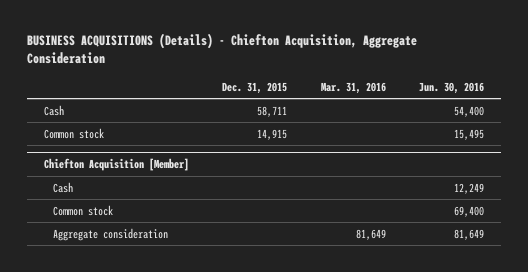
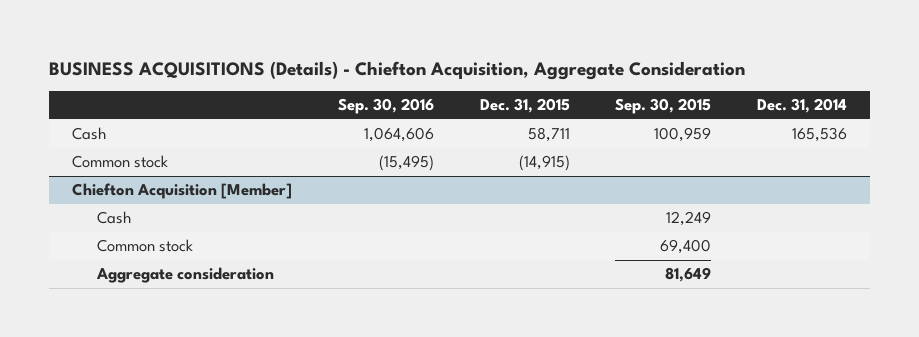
- | Dec. 31, 2015 | Mar. 31, 2016 | Jun. 30, 2016
+ | Sep. 30, 2016 | Dec. 31, 2015 | Sep. 30, 2015 | Dec. 31, 2014
- Common stock | 14,915 | | 15,495
+ Common stock | (15,495) | (14,915) | |

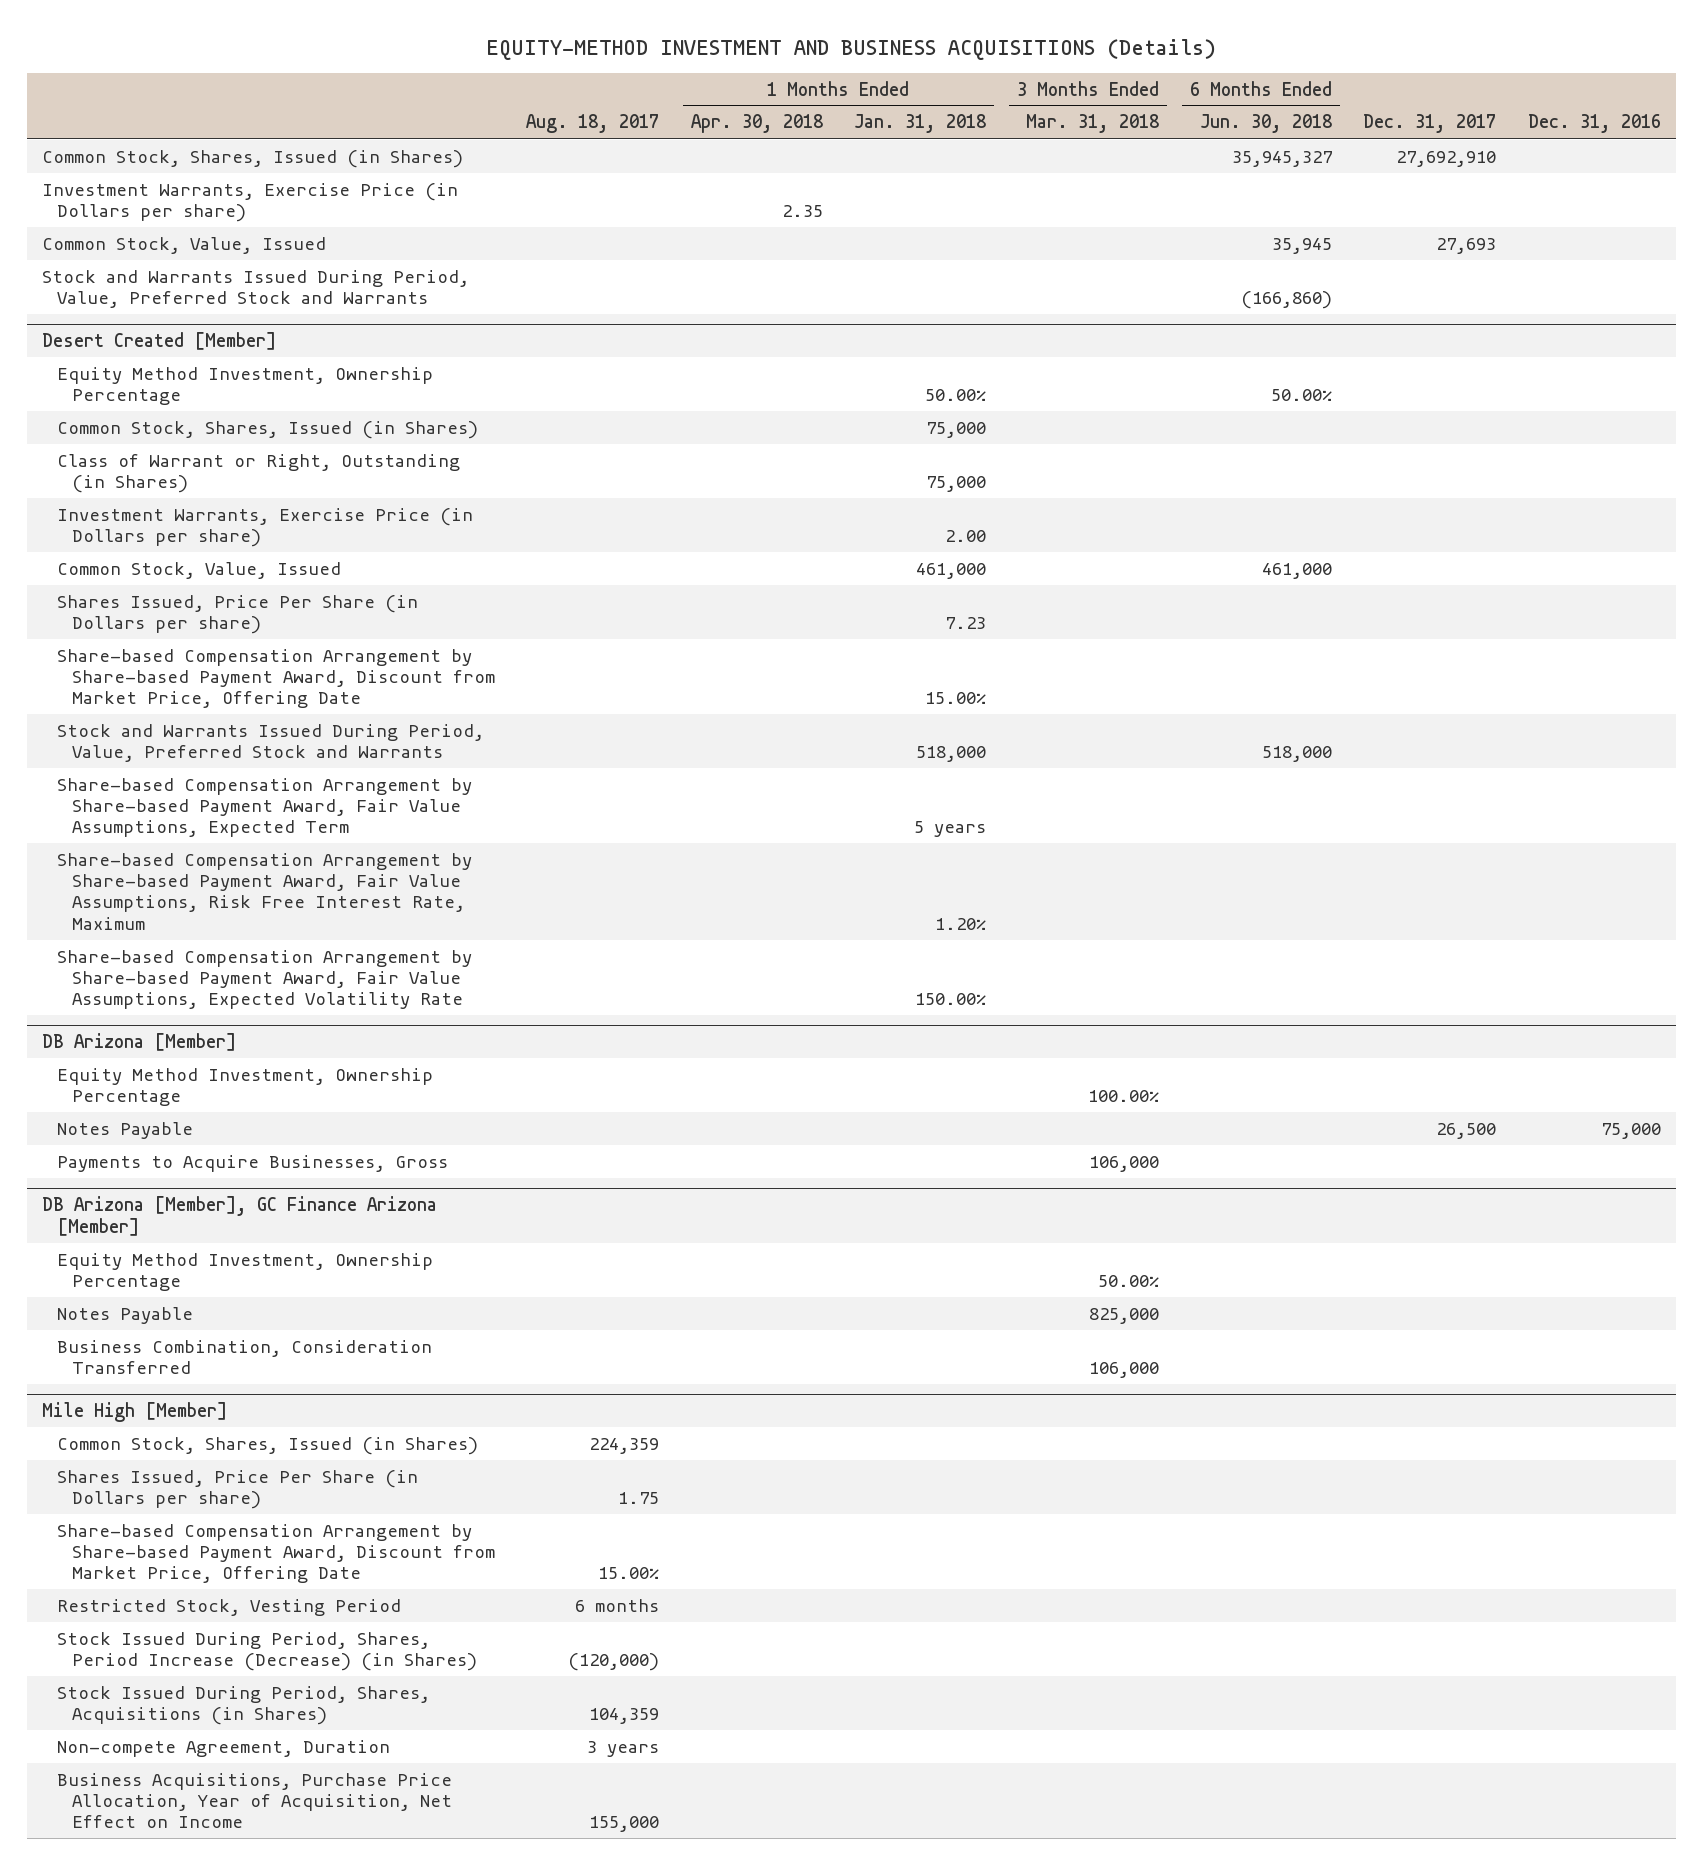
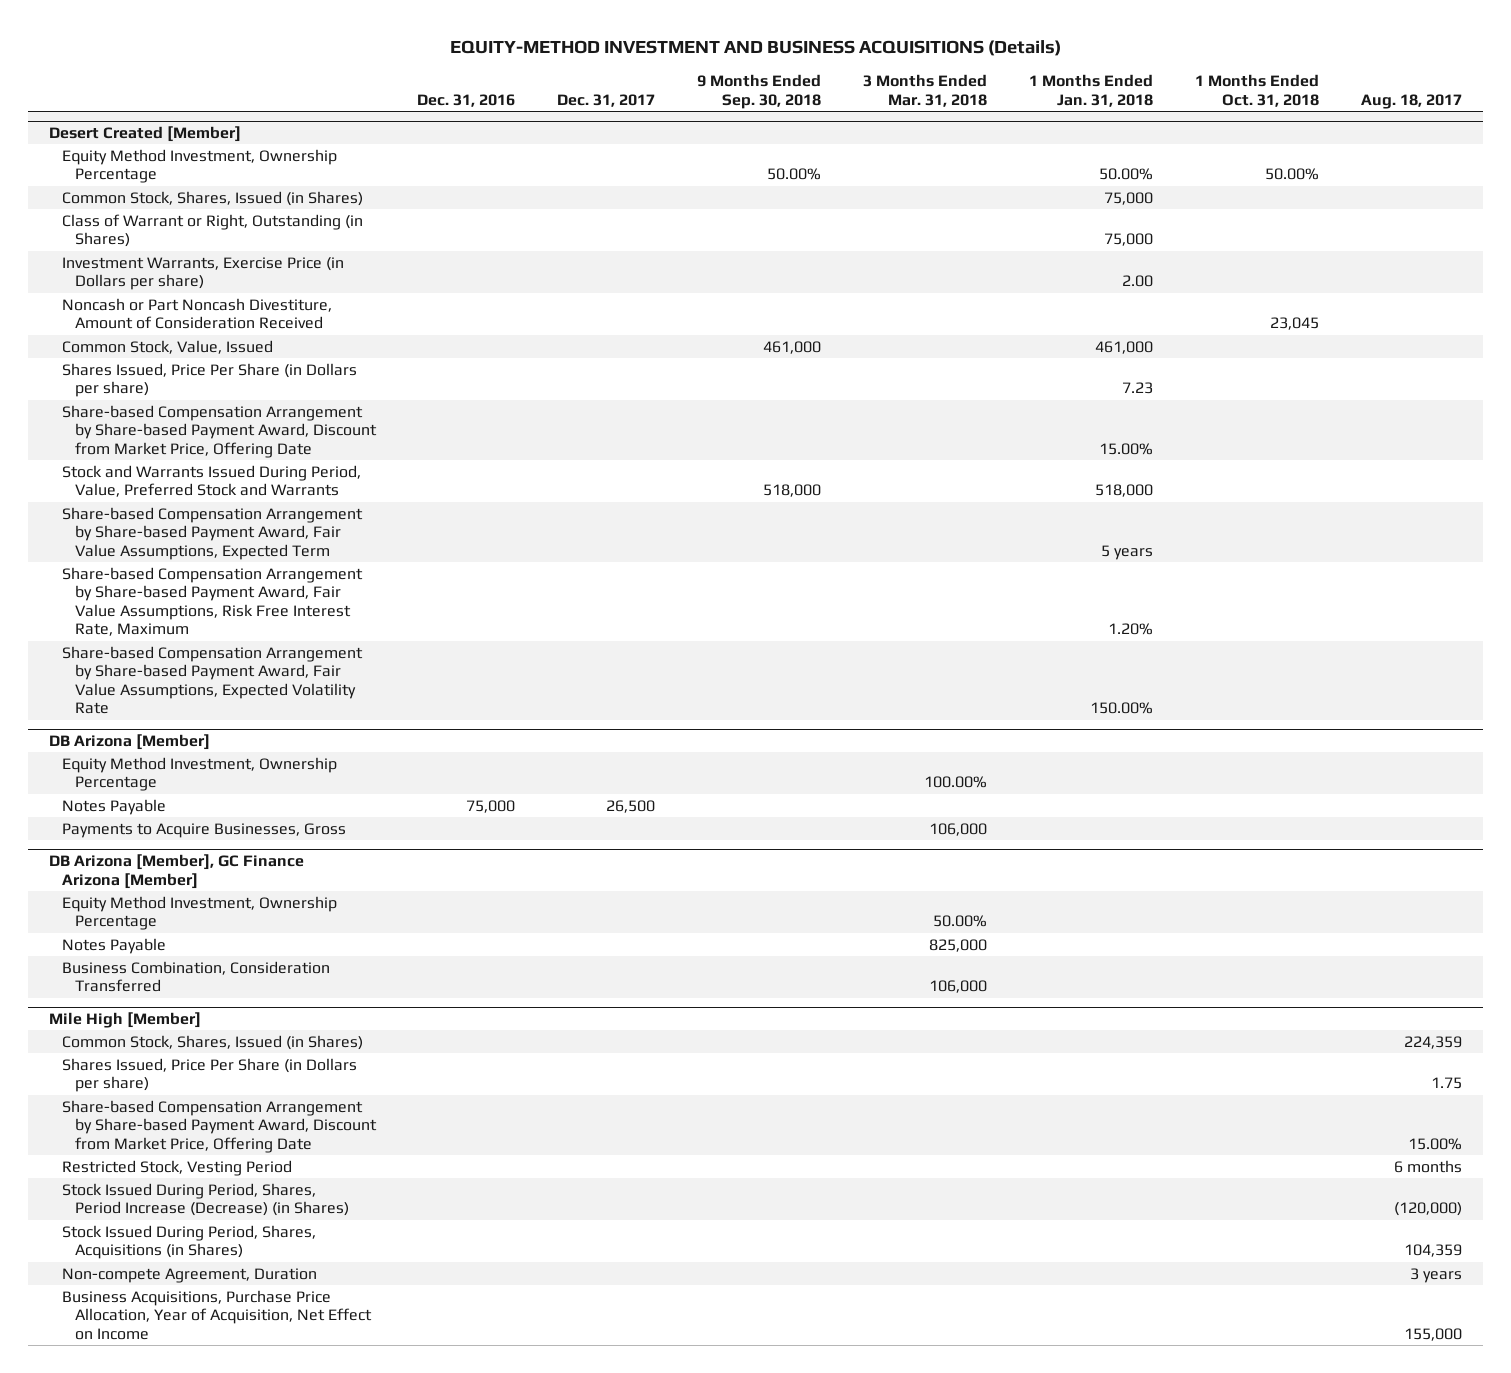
- | Aug. 18, 2017 | 1 Months Ended Apr. 30, 2018 | 1 Months Ended Jan. 31, 2018 | 3 Months Ended Mar. 31, 2018 | 6 Months Ended Jun. 30, 2018 | Dec. 31, 2017 | Dec. 31, 2016
+ | Dec. 31, 2016 | Dec. 31, 2017 | 9 Months Ended Sep. 30, 2018 | 3 Months Ended Mar. 31, 2018 | 1 Months Ended Jan. 31, 2018 | 1 Months Ended Oct. 31, 2018 | Aug. 18, 2017
- Common Stock, Shares, Issued (in Shares) | | | | | 35,945,327 | 27,692,910 |
- Investment Warrants, Exercise Price (in Dollars per share) | | 2.35 | | | | |
- Common Stock, Value, Issued | | | | | 35,945 | 27,693 |
- Stock and Warrants Issued During Period, Value, Preferred Stock and Warrants | | | | | (166,860) | |
@ Desert Created [Member]
+ Noncash or Part Noncash Divestiture, Amount of Consideration Received | | | | | | 23,045 |

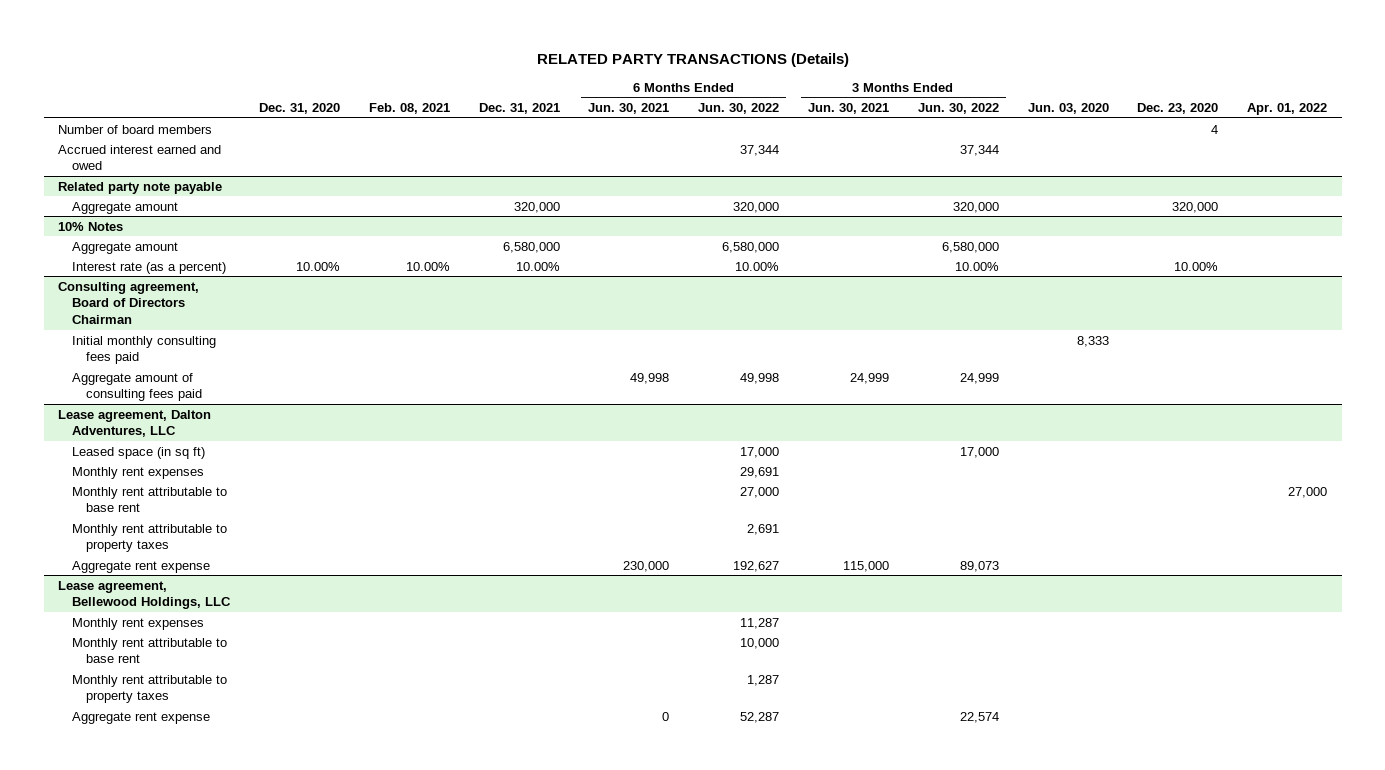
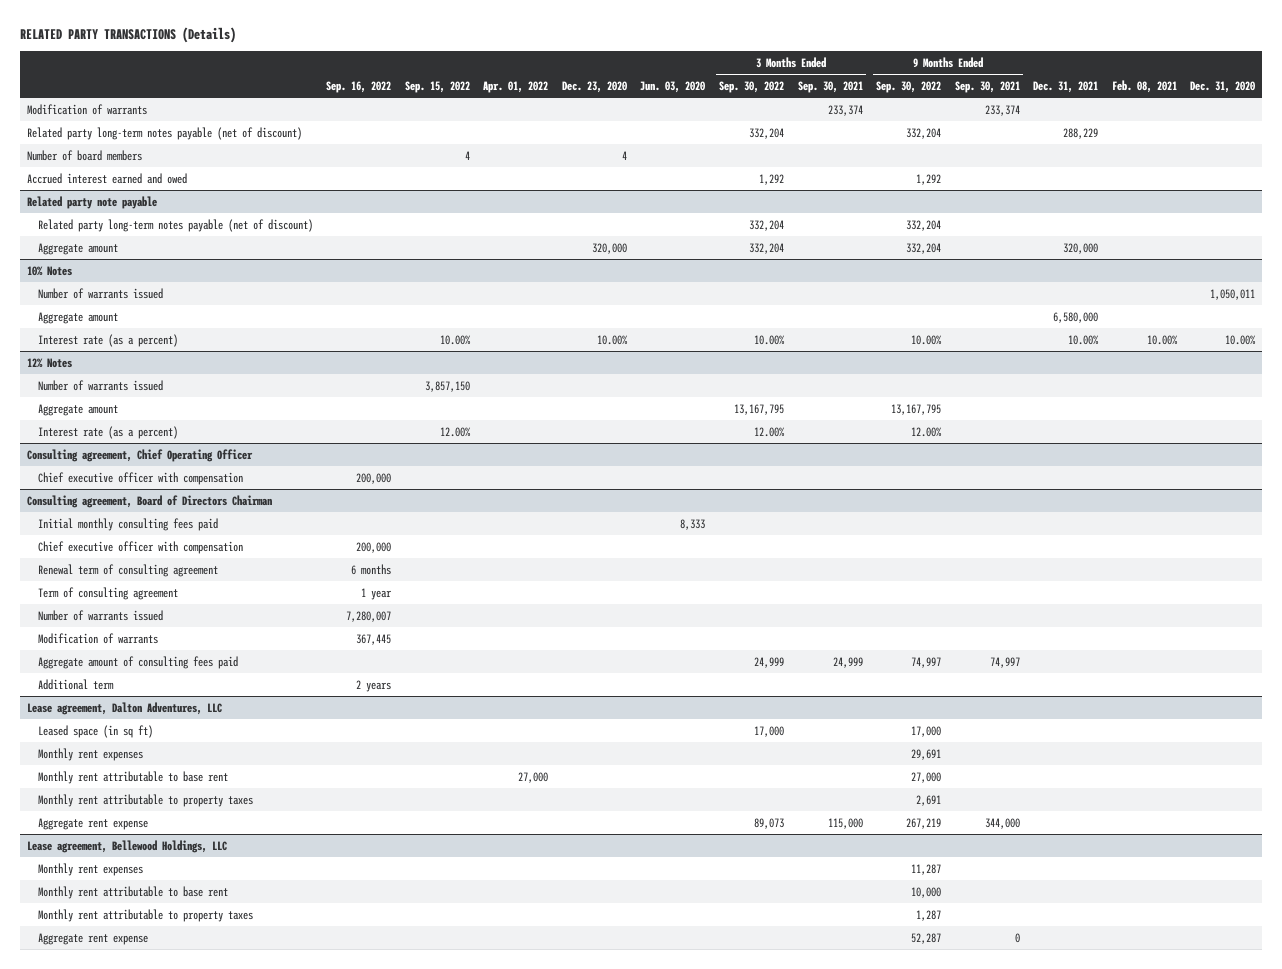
- | Dec. 31, 2020 | Feb. 08, 2021 | Dec. 31, 2021 | 6 Months Ended Jun. 30, 2021 | 6 Months Ended Jun. 30, 2022 | 3 Months Ended Jun. 30, 2021 | 3 Months Ended Jun. 30, 2022 | Jun. 03, 2020 | Dec. 23, 2020 | Apr. 01, 2022
+ | Sep. 16, 2022 | Sep. 15, 2022 | Apr. 01, 2022 | Dec. 23, 2020 | Jun. 03, 2020 | 3 Months Ended Sep. 30, 2022 | 3 Months Ended Sep. 30, 2021 | 9 Months Ended Sep. 30, 2022 | 9 Months Ended Sep. 30, 2021 | Dec. 31, 2021 | Feb. 08, 2021 | Dec. 31, 2020
+ Modification of warrants | | | | | | | 233,374 | | 233,374 | | |
+ Related party long-term notes payable (net of discount) | | | | | | 332,204 | | 332,204 | | 288,229 | |
@ Related party note payable
+ Related party long-term notes payable (net of discount) | | | | | | 332,204 | | 332,204 | | | |
@ 10% Notes
+ Number of warrants issued | | | | | | | | | | | | 1,050,011
+ 12% Notes
+ Number of warrants issued | | 3,857,150 | | | | | | | | | |
+ Aggregate amount | | | | | | 13,167,795 | | 13,167,795 | | | |
+ Interest rate (as a percent) | | 12.00% | | | | 12.00% | | 12.00% | | | |
+ Consulting agreement, Chief Operating Officer
+ Chief executive officer with compensation | 200,000 | | | | | | | | | | |
@ Consulting agreement, Board of Directors Chairman
+ Chief executive officer with compensation | 200,000 | | | | | | | | | | |
+ Renewal term of consulting agreement | 6 months | | | | | | | | | | |
+ Term of consulting agreement | 1 year | | | | | | | | | | |
+ Number of warrants issued | 7,280,007 | | | | | | | | | | |
+ Modification of warrants | 367,445 | | | | | | | | | | |
+ Additional term | 2 years | | | | | | | | | | |

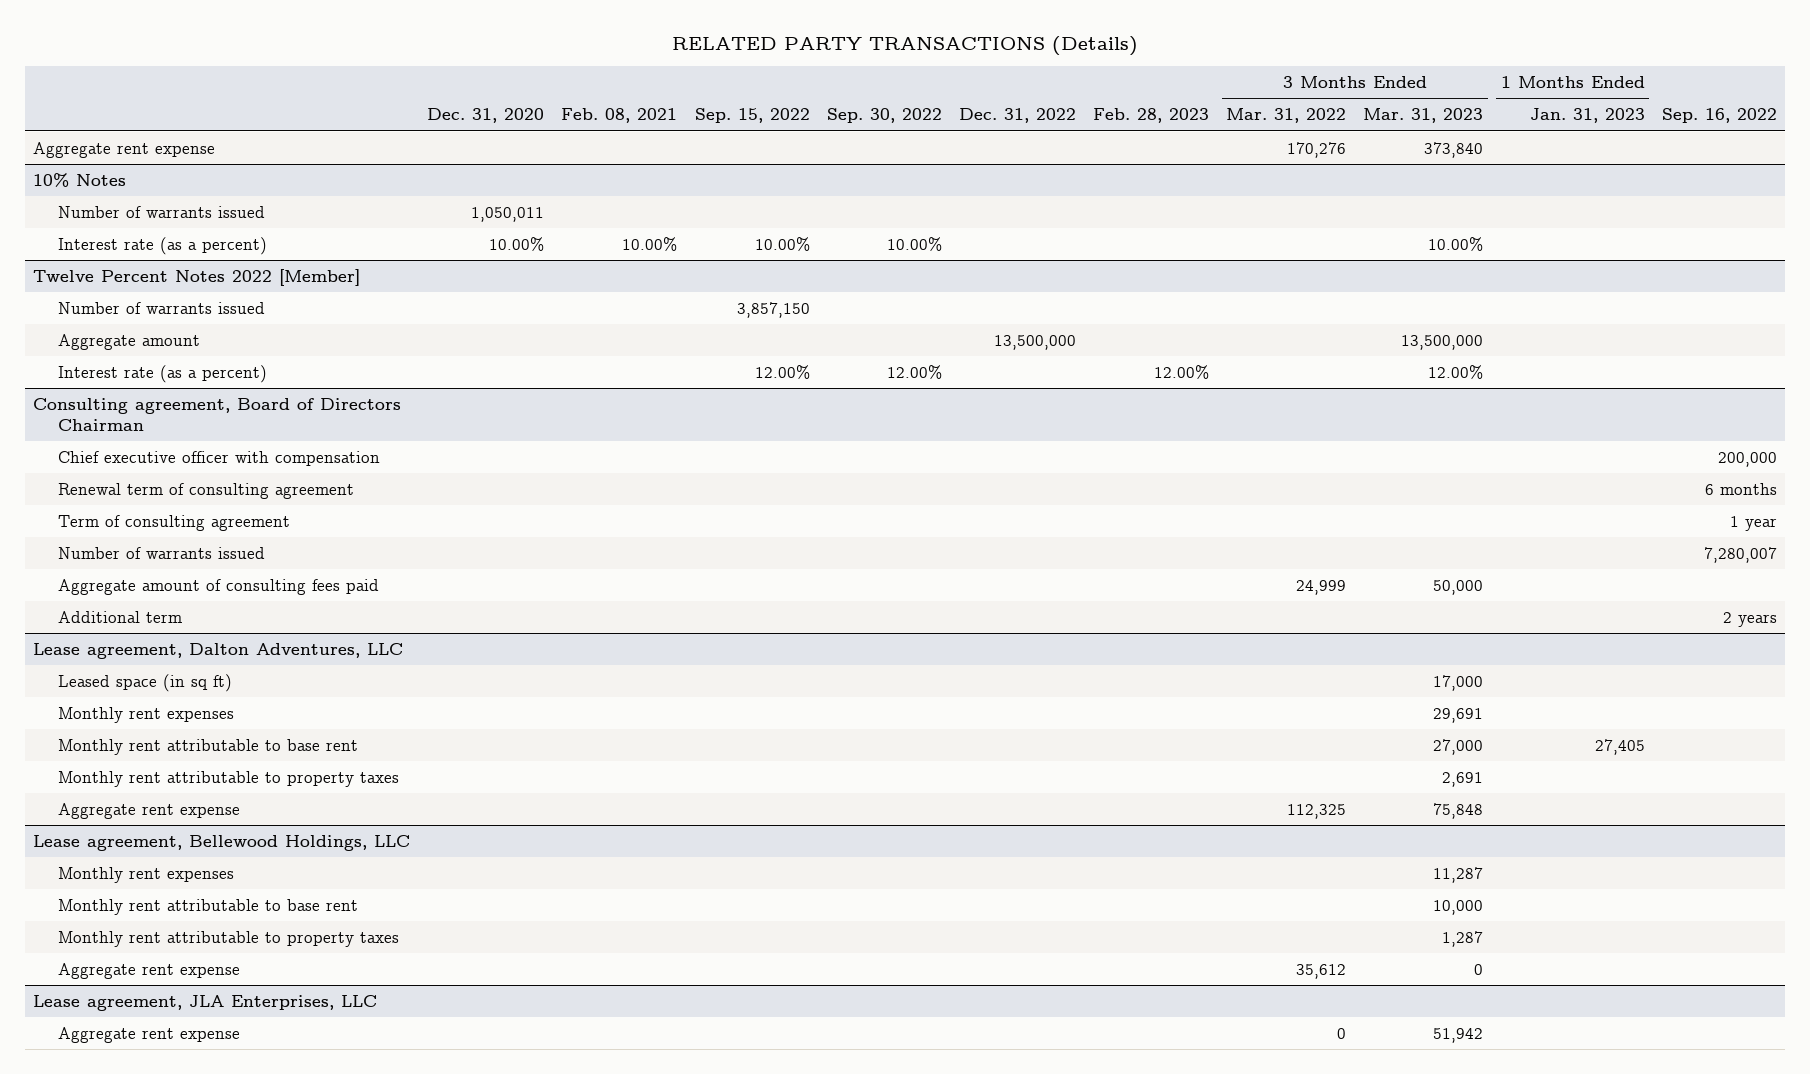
- | Sep. 16, 2022 | Sep. 15, 2022 | Apr. 01, 2022 | Dec. 23, 2020 | Jun. 03, 2020 | 3 Months Ended Sep. 30, 2022 | 3 Months Ended Sep. 30, 2021 | 9 Months Ended Sep. 30, 2022 | 9 Months Ended Sep. 30, 2021 | Dec. 31, 2021 | Feb. 08, 2021 | Dec. 31, 2020
+ | Dec. 31, 2020 | Feb. 08, 2021 | Sep. 15, 2022 | Sep. 30, 2022 | Dec. 31, 2022 | Feb. 28, 2023 | 3 Months Ended Mar. 31, 2022 | 3 Months Ended Mar. 31, 2023 | 1 Months Ended Jan. 31, 2023 | Sep. 16, 2022
- Modification of warrants | | | | | | | 233,374 | | 233,374 | | |
- Related party long-term notes payable (net of discount) | | | | | | 332,204 | | 332,204 | | 288,229 | |
- Number of board members | | 4 | | 4 | | | | | | | |
- Accrued interest earned and owed | | | | | | 1,292 | | 1,292 | | | |
- Related party note payable
- Related party long-term notes payable (net of discount) | | | | | | 332,204 | | 332,204 | | | |
- Aggregate amount | | | | 320,000 | | 332,204 | | 332,204 | | 320,000 | |
+ Aggregate rent expense | | | | | | | 170,276 | 373,840 | |
@ 10% Notes
- Aggregate amount | | | | | | | | | | 6,580,000 | |
- 12% Notes
+ Twelve Percent Notes 2022 [Member]
- Consulting agreement, Chief Operating Officer
- Chief executive officer with compensation | 200,000 | | | | | | | | | | |
@ Consulting agreement, Board of Directors Chairman
- Initial monthly consulting fees paid | | | | | 8,333 | | | | | | |
- Modification of warrants | 367,445 | | | | | | | | | | |
+ Lease agreement, JLA Enterprises, LLC
+ Aggregate rent expense | | | | | | | 0 | 51,942 | |

